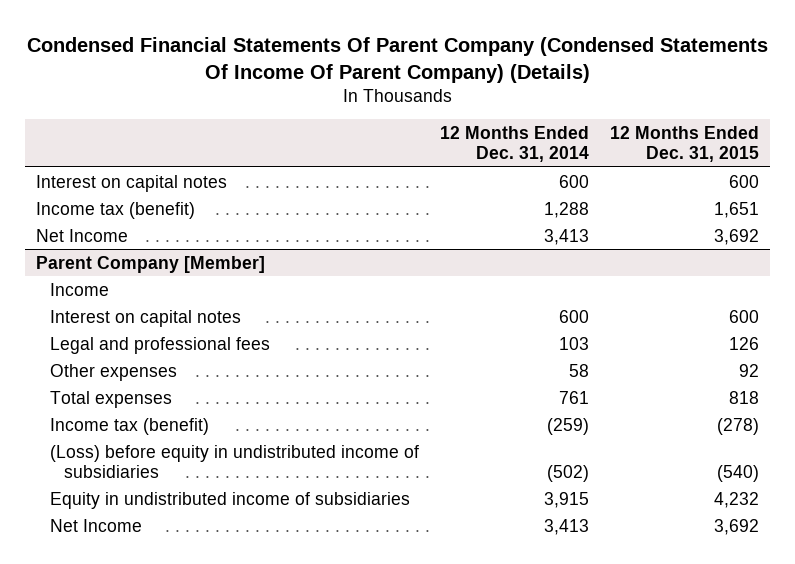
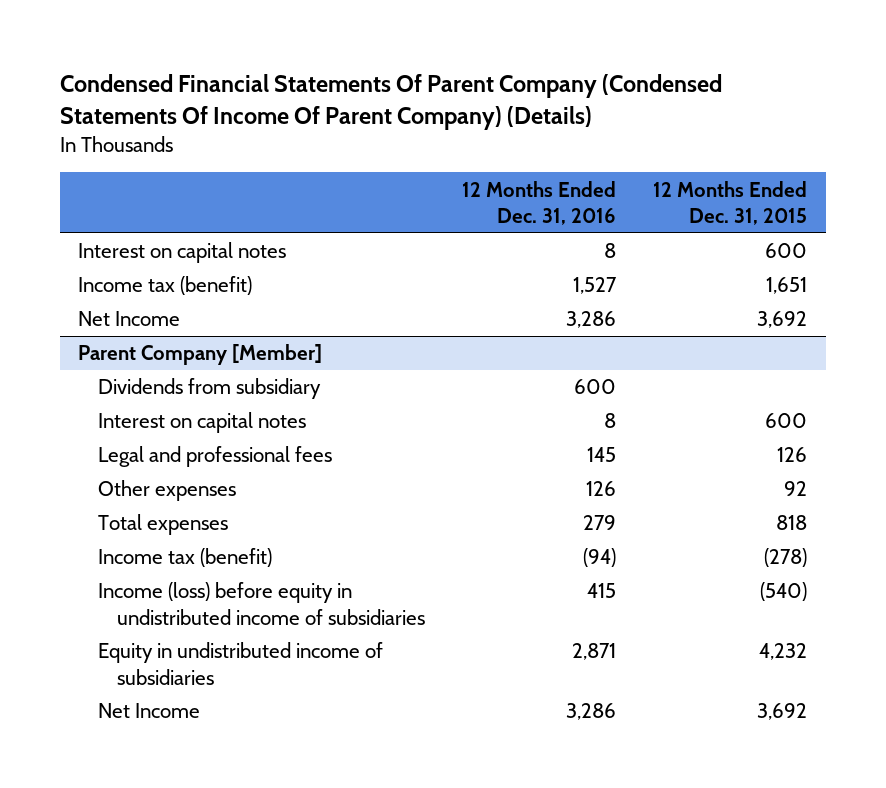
- | 12 Months Ended Dec. 31, 2014 | 12 Months Ended Dec. 31, 2015
+ | 12 Months Ended Dec. 31, 2016 | 12 Months Ended Dec. 31, 2015
@ Parent Company [Member]
- Income
+ Dividends from subsidiary | 600 |
- (Loss) before equity in undistributed income of subsidiaries | (502) | (540)
+ Income (loss) before equity in undistributed income of subsidiaries | 415 | (540)

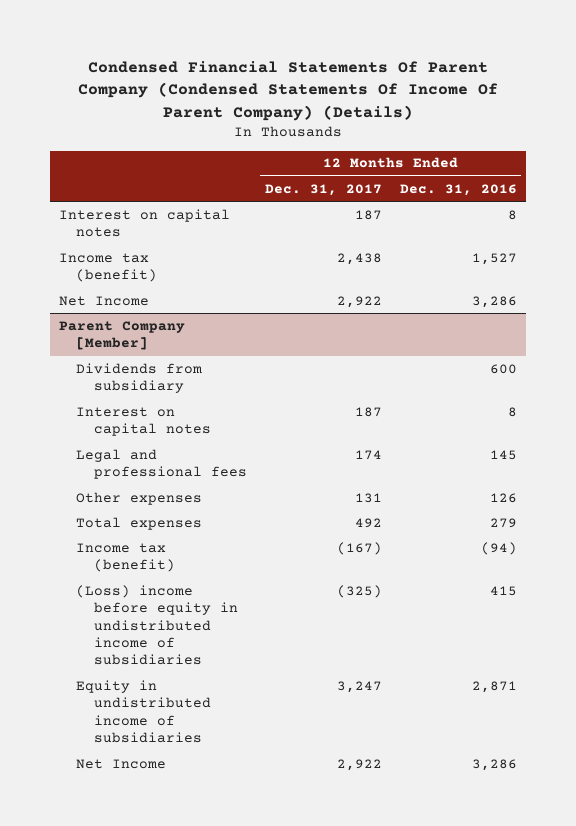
- | 12 Months Ended Dec. 31, 2016 | 12 Months Ended Dec. 31, 2015
+ | 12 Months Ended Dec. 31, 2017 | 12 Months Ended Dec. 31, 2016
@ Parent Company [Member]
- Income (loss) before equity in undistributed income of subsidiaries | 415 | (540)
+ (Loss) income before equity in undistributed income of subsidiaries | (325) | 415

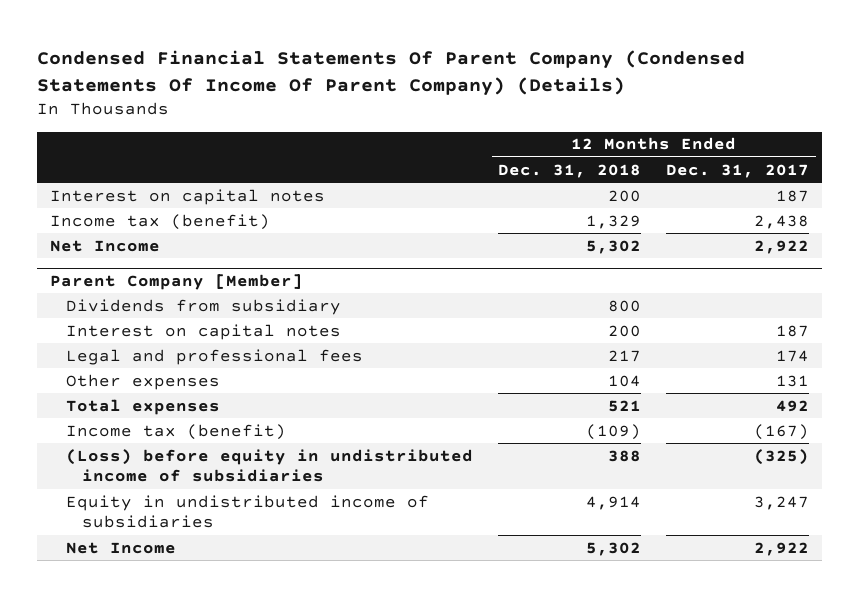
- | 12 Months Ended Dec. 31, 2017 | 12 Months Ended Dec. 31, 2016
+ | 12 Months Ended Dec. 31, 2018 | 12 Months Ended Dec. 31, 2017
@ Parent Company [Member]
- (Loss) income before equity in undistributed income of subsidiaries | (325) | 415
+ (Loss) before equity in undistributed income of subsidiaries | 388 | (325)

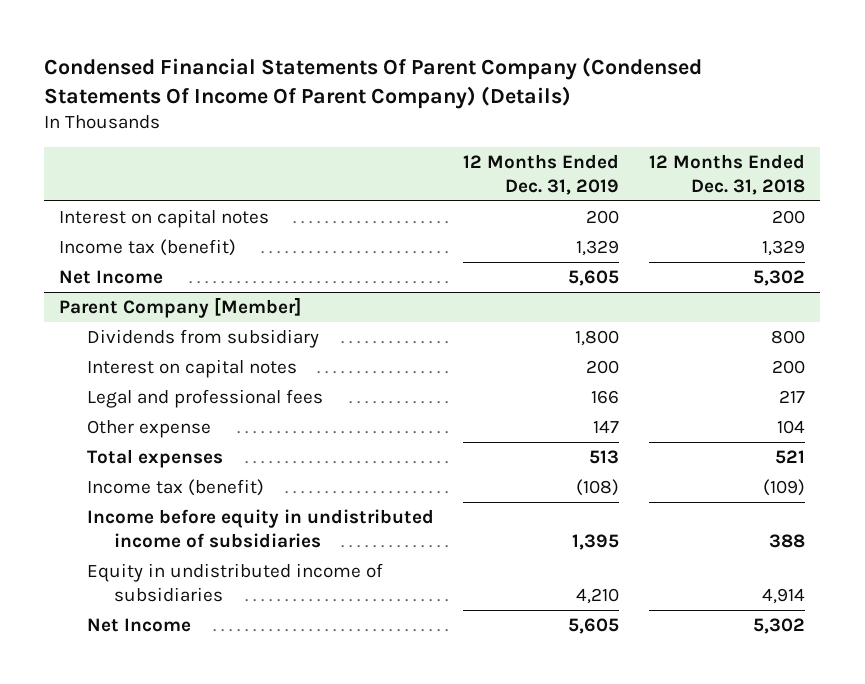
- | 12 Months Ended Dec. 31, 2018 | 12 Months Ended Dec. 31, 2017
+ | 12 Months Ended Dec. 31, 2019 | 12 Months Ended Dec. 31, 2018
@ Parent Company [Member]
- Other expenses | 104 | 131
+ Other expense | 147 | 104
- (Loss) before equity in undistributed income of subsidiaries | 388 | (325)
+ Income before equity in undistributed income of subsidiaries | 1,395 | 388

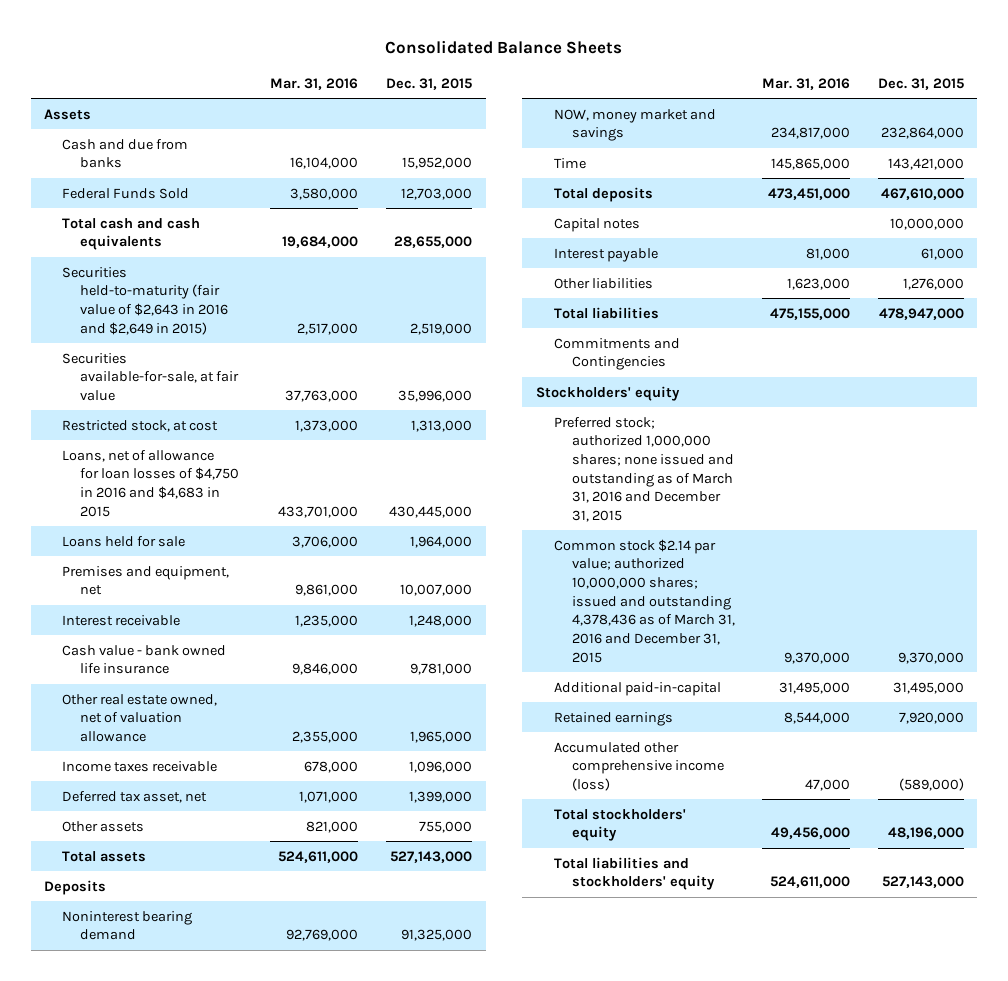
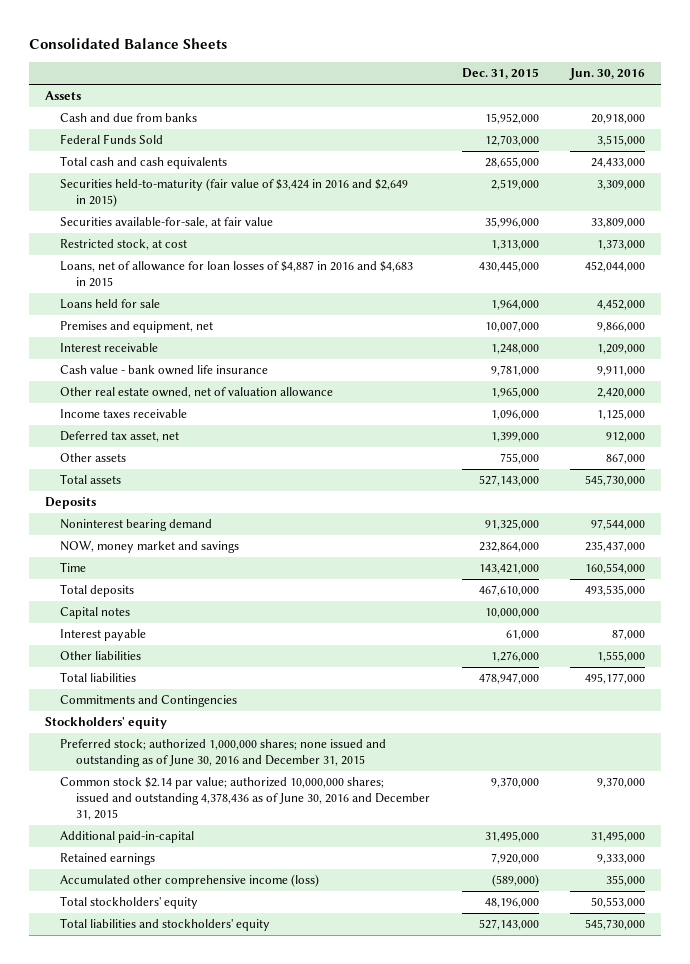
- | Mar. 31, 2016 | Dec. 31, 2015
+ | Dec. 31, 2015 | Jun. 30, 2016
- Securities held-to-maturity (fair value of $2,643 in 2016 and $2,649 in 2015) | 2,517,000 | 2,519,000
+ Securities held-to-maturity (fair value of $3,424 in 2016 and $2,649 in 2015) | 2,519,000 | 3,309,000
- Loans, net of allowance for loan losses of $4,750 in 2016 and $4,683 in 2015 | 433,701,000 | 430,445,000
+ Loans, net of allowance for loan losses of $4,887 in 2016 and $4,683 in 2015 | 430,445,000 | 452,044,000
- Preferred stock; authorized 1,000,000 shares; none issued and outstanding as of March 31, 2016 and December 31, 2015
- Common stock $2.14 par value; authorized 10,000,000 shares; issued and outstanding 4,378,436 as of March 31, 2016 and December 31, 2015 | 9,370,000 | 9,370,000
+ Preferred stock; authorized 1,000,000 shares; none issued and outstanding as of June 30, 2016 and December 31, 2015
+ Common stock $2.14 par value; authorized 10,000,000 shares; issued and outstanding 4,378,436 as of June 30, 2016 and December 31, 2015 | 9,370,000 | 9,370,000

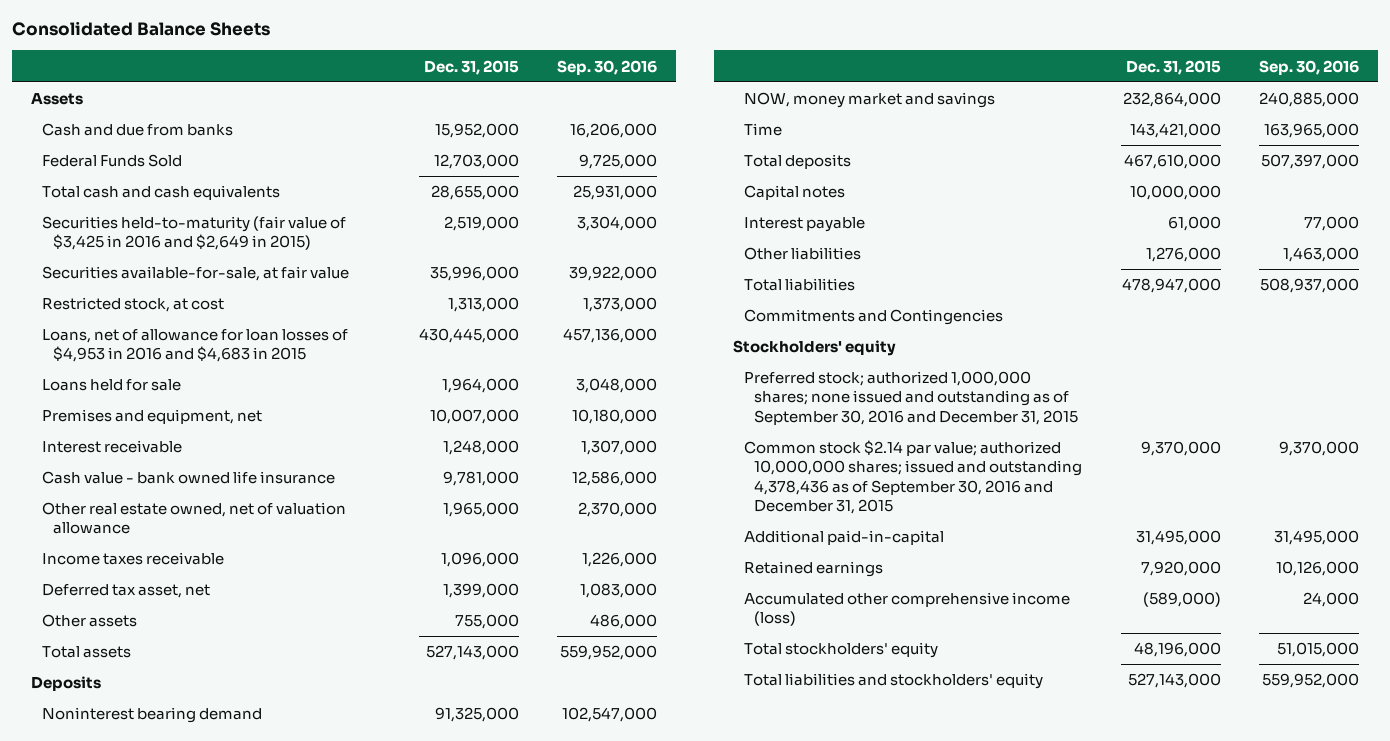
- | Dec. 31, 2015 | Jun. 30, 2016
+ | Dec. 31, 2015 | Sep. 30, 2016
- Securities held-to-maturity (fair value of $3,424 in 2016 and $2,649 in 2015) | 2,519,000 | 3,309,000
+ Securities held-to-maturity (fair value of $3,425 in 2016 and $2,649 in 2015) | 2,519,000 | 3,304,000
- Loans, net of allowance for loan losses of $4,887 in 2016 and $4,683 in 2015 | 430,445,000 | 452,044,000
+ Loans, net of allowance for loan losses of $4,953 in 2016 and $4,683 in 2015 | 430,445,000 | 457,136,000
- Preferred stock; authorized 1,000,000 shares; none issued and outstanding as of June 30, 2016 and December 31, 2015
- Common stock $2.14 par value; authorized 10,000,000 shares; issued and outstanding 4,378,436 as of June 30, 2016 and December 31, 2015 | 9,370,000 | 9,370,000
+ Preferred stock; authorized 1,000,000 shares; none issued and outstanding as of September 30, 2016 and December 31, 2015
+ Common stock $2.14 par value; authorized 10,000,000 shares; issued and outstanding 4,378,436 as of September 30, 2016 and December 31, 2015 | 9,370,000 | 9,370,000

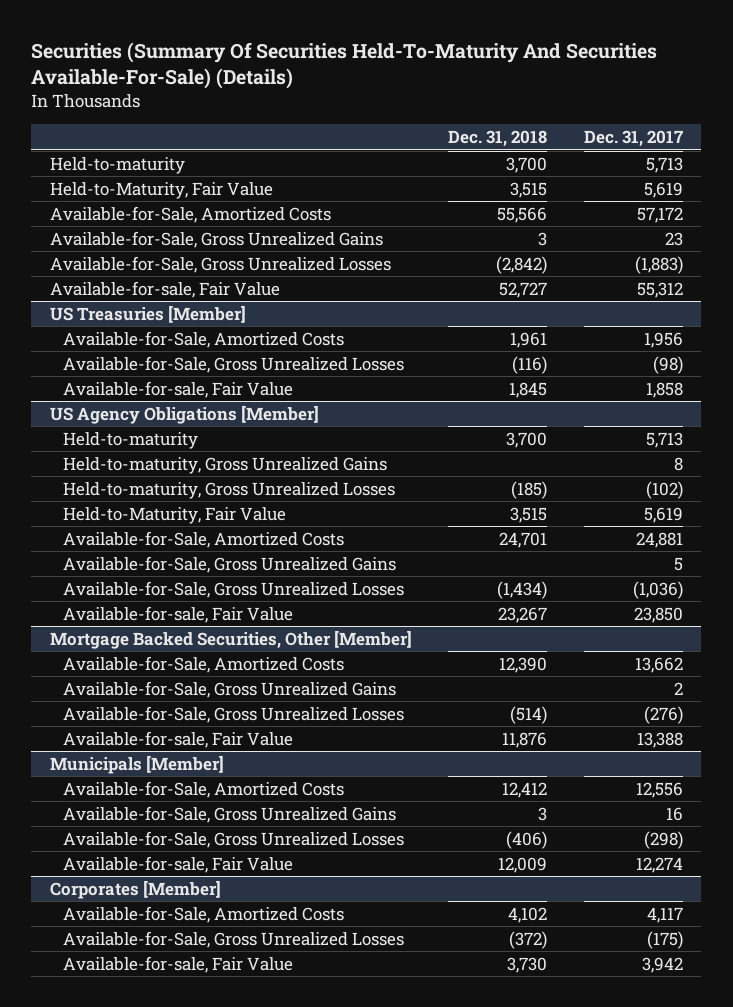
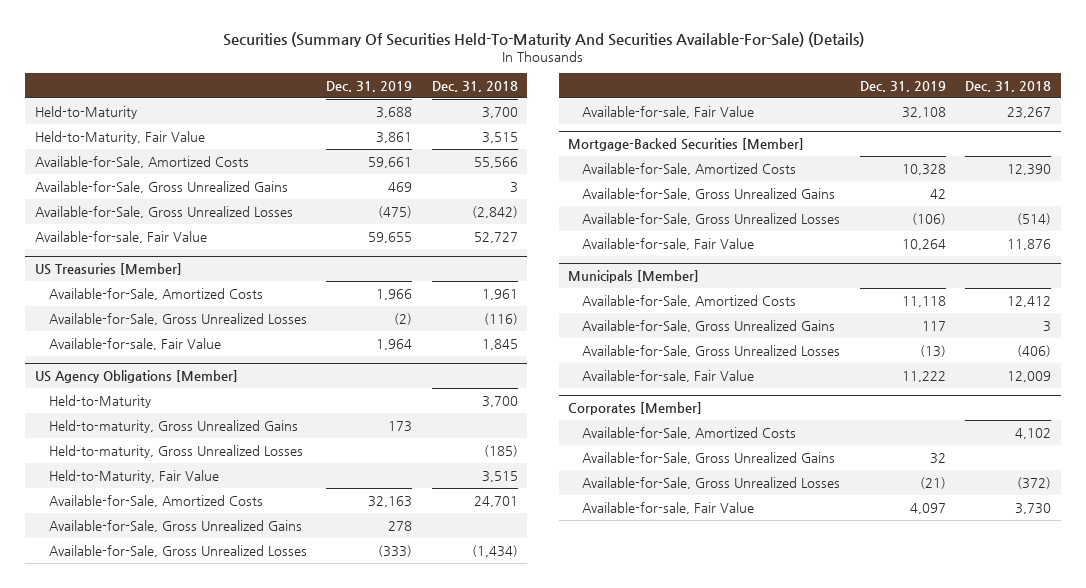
- | Dec. 31, 2018 | Dec. 31, 2017
+ | Dec. 31, 2019 | Dec. 31, 2018
- Held-to-maturity | 3,700 | 5,713
+ Held-to-Maturity | 3,688 | 3,700
@ US Agency Obligations [Member]
- Held-to-maturity | 3,700 | 5,713
+ Held-to-Maturity | | 3,700
- Mortgage Backed Securities, Other [Member]
+ Mortgage-Backed Securities [Member]
@ Corporates [Member]
+ Available-for-Sale, Gross Unrealized Gains | 32 |

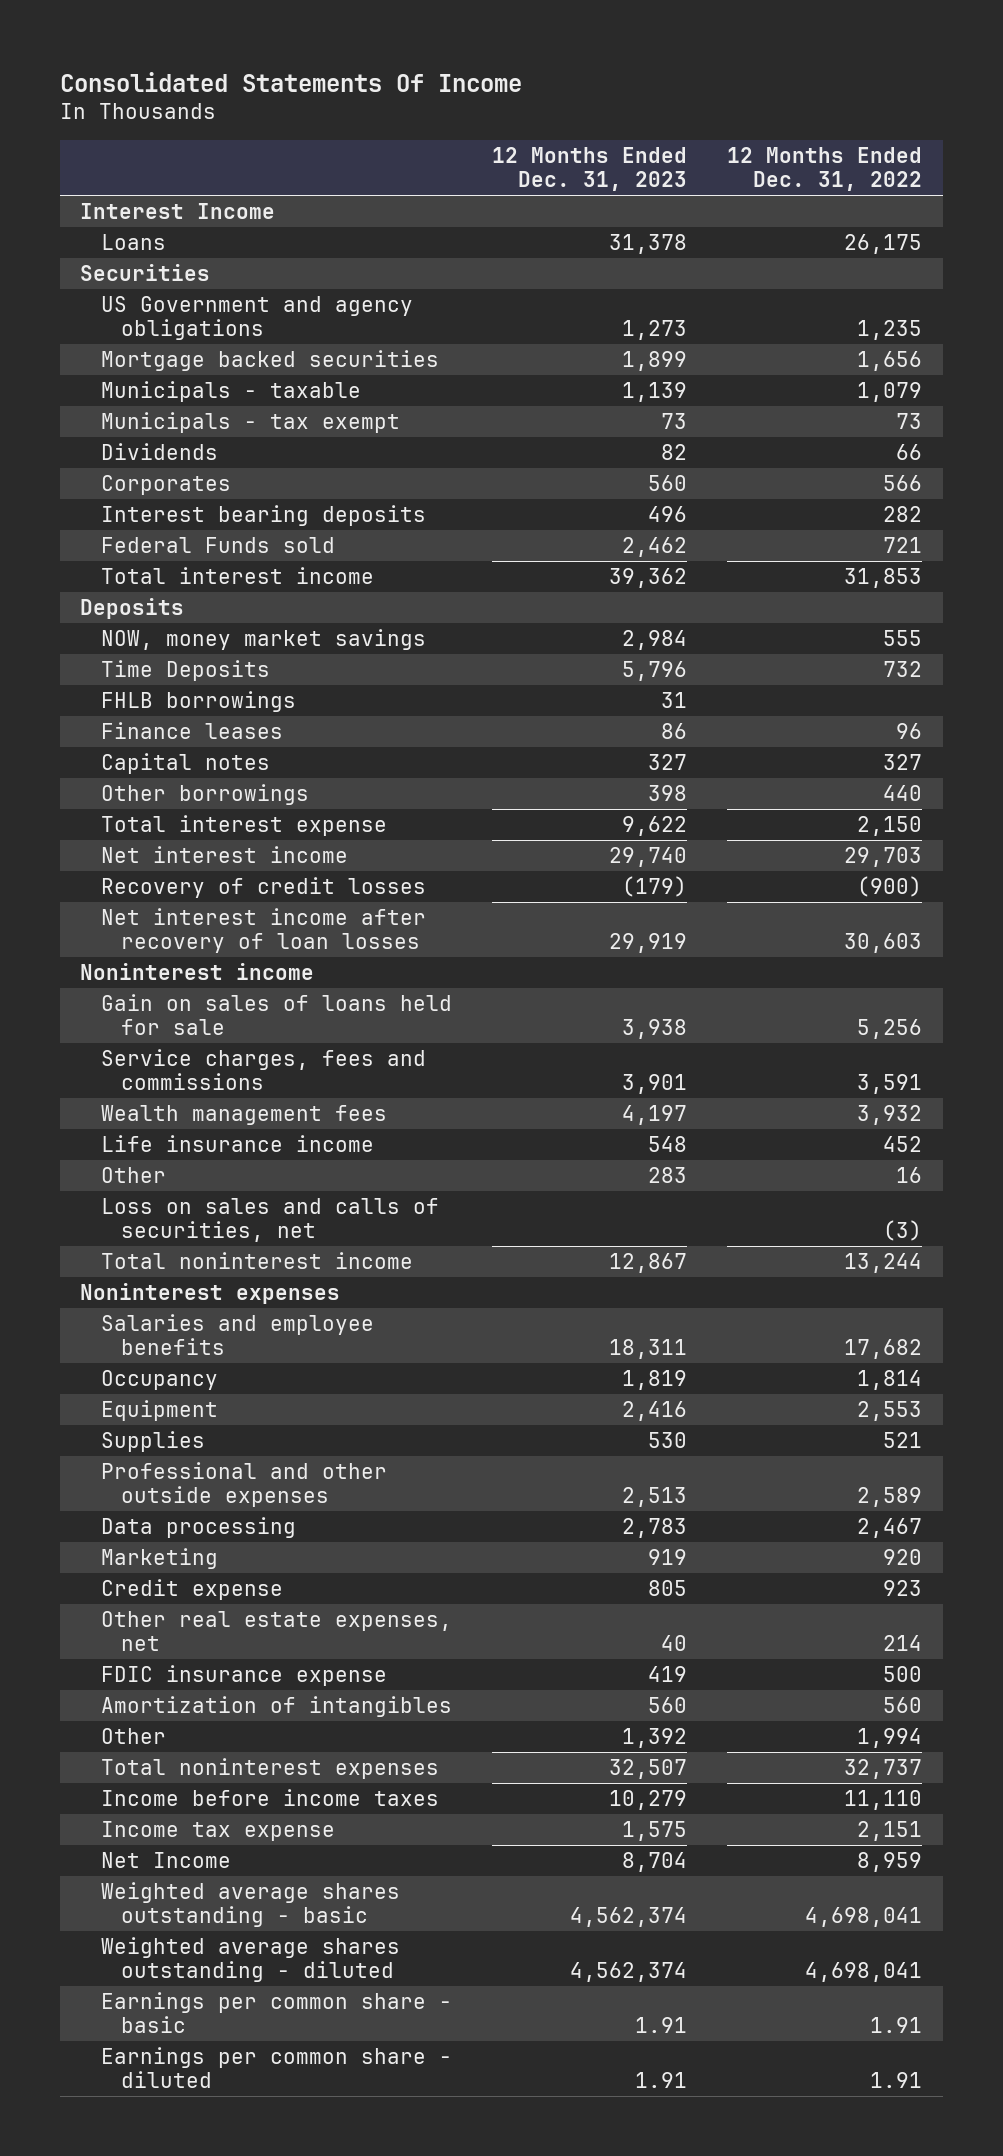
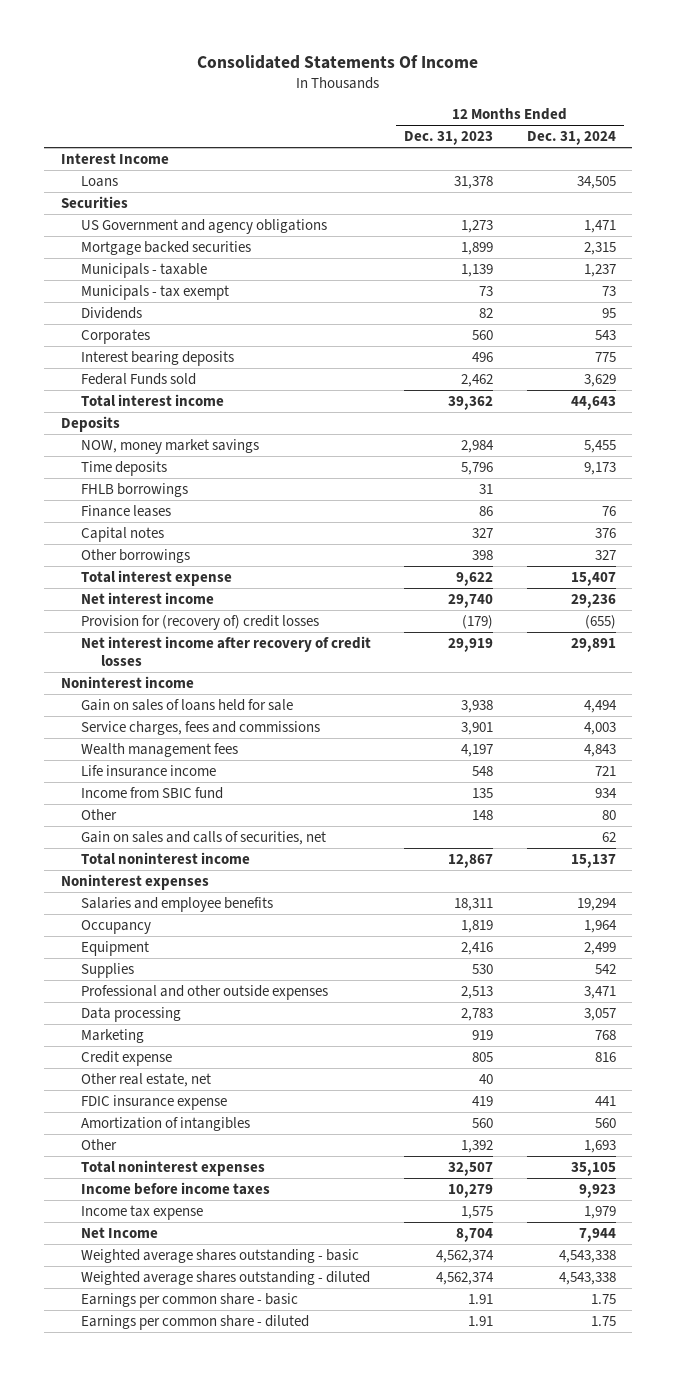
- | 12 Months Ended Dec. 31, 2023 | 12 Months Ended Dec. 31, 2022
+ | 12 Months Ended Dec. 31, 2023 | 12 Months Ended Dec. 31, 2024
- Time Deposits | 5,796 | 732
+ Time deposits | 5,796 | 9,173
- Recovery of credit losses | (179) | (900)
- Net interest income after recovery of loan losses | 29,919 | 30,603
+ Provision for (recovery of) credit losses | (179) | (655)
+ Net interest income after recovery of credit losses | 29,919 | 29,891
- Other | 283 | 16
- Loss on sales and calls of securities, net | | (3)
+ Income from SBIC fund | 135 | 934
+ Other | 148 | 80
+ Gain on sales and calls of securities, net | | 62
- Other real estate expenses, net | 40 | 214
+ Other real estate, net | 40 |

